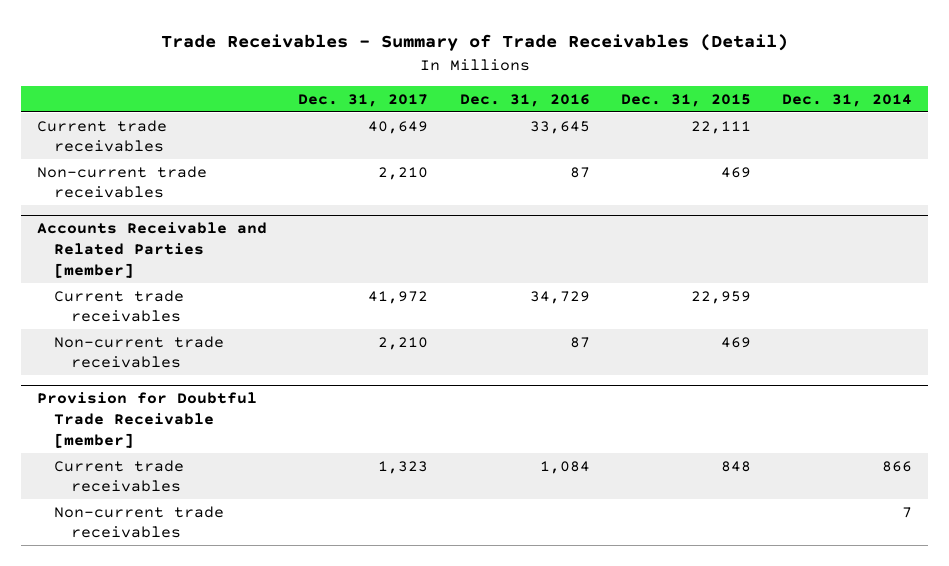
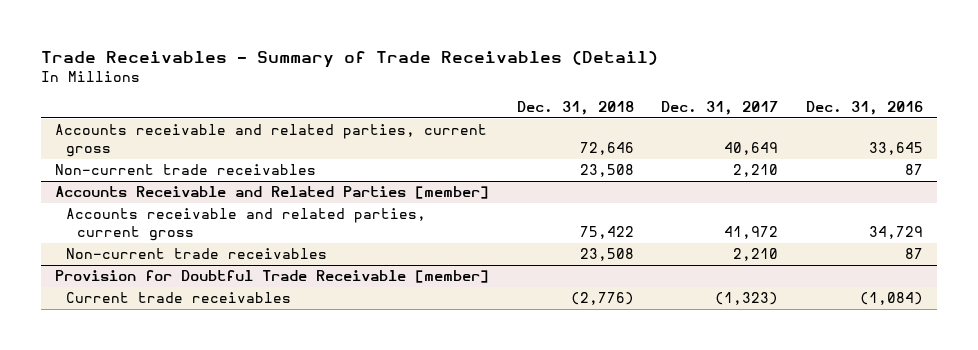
- | Dec. 31, 2017 | Dec. 31, 2016 | Dec. 31, 2015 | Dec. 31, 2014
+ | Dec. 31, 2018 | Dec. 31, 2017 | Dec. 31, 2016
- Current trade receivables | 40,649 | 33,645 | 22,111 |
+ Accounts receivable and related parties, current gross | 72,646 | 40,649 | 33,645
@ Accounts Receivable and Related Parties [member]
- Current trade receivables | 41,972 | 34,729 | 22,959 |
+ Accounts receivable and related parties, current gross | 75,422 | 41,972 | 34,729
@ Provision for Doubtful Trade Receivable [member]
- Current trade receivables | 1,323 | 1,084 | 848 | 866
- Non-current trade receivables | | | | 7
+ Current trade receivables | (2,776) | (1,323) | (1,084)

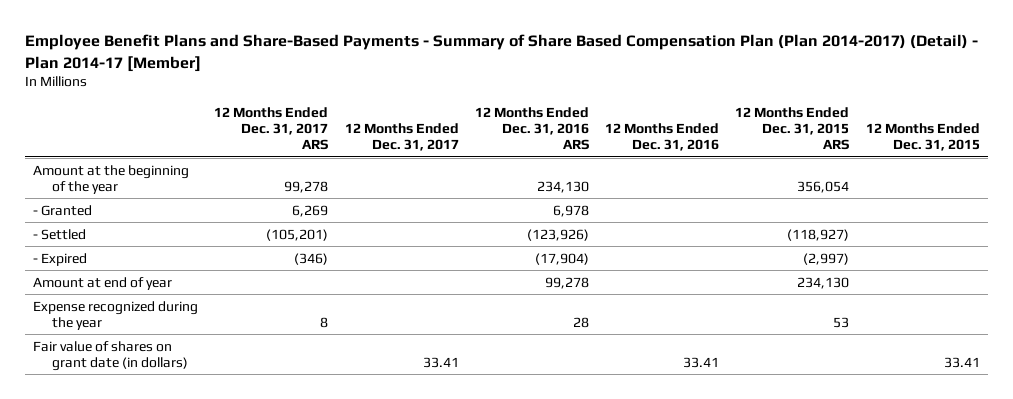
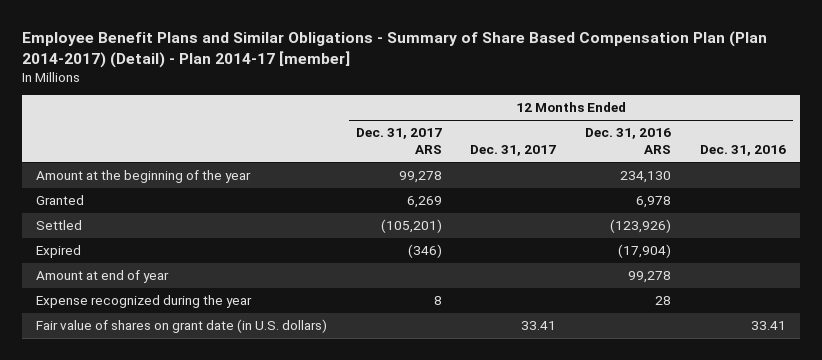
- Employee Benefit Plans and Share-Based Payments - Summary of Share Based Compensation Plan (Plan 2014-2017) (Detail) - Plan 2014-17 [Member]
+ Employee Benefit Plans and Similar Obligations - Summary of Share Based Compensation Plan (Plan 2014-2017) (Detail) - Plan 2014-17 [member]
- | 12 Months Ended Dec. 31, 2017 ARS | 12 Months Ended Dec. 31, 2017 | 12 Months Ended Dec. 31, 2016 ARS | 12 Months Ended Dec. 31, 2016 | 12 Months Ended Dec. 31, 2015 ARS | 12 Months Ended Dec. 31, 2015
+ | 12 Months Ended Dec. 31, 2017 ARS | 12 Months Ended Dec. 31, 2017 | 12 Months Ended Dec. 31, 2016 ARS | 12 Months Ended Dec. 31, 2016
- - Granted | 6,269 | | 6,978 | | |
- - Settled | (105,201) | | (123,926) | | (118,927) |
- - Expired | (346) | | (17,904) | | (2,997) |
+ Granted | 6,269 | | 6,978 |
+ Settled | (105,201) | | (123,926) |
+ Expired | (346) | | (17,904) |
- Fair value of shares on grant date (in dollars) | | 33.41 | | 33.41 | | 33.41
+ Fair value of shares on grant date (in U.S. dollars) | | 33.41 | | 33.41

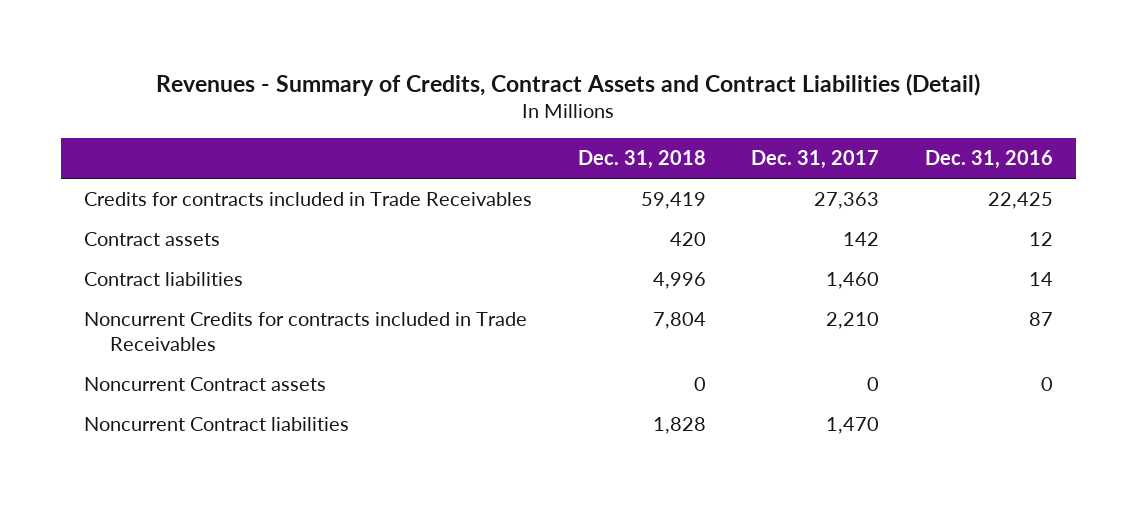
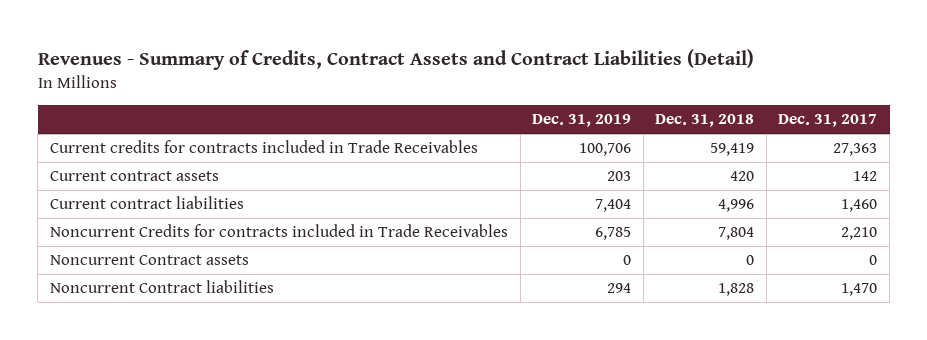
- | Dec. 31, 2018 | Dec. 31, 2017 | Dec. 31, 2016
+ | Dec. 31, 2019 | Dec. 31, 2018 | Dec. 31, 2017
- Credits for contracts included in Trade Receivables | 59,419 | 27,363 | 22,425
- Contract assets | 420 | 142 | 12
- Contract liabilities | 4,996 | 1,460 | 14
+ Current credits for contracts included in Trade Receivables | 100,706 | 59,419 | 27,363
+ Current contract assets | 203 | 420 | 142
+ Current contract liabilities | 7,404 | 4,996 | 1,460

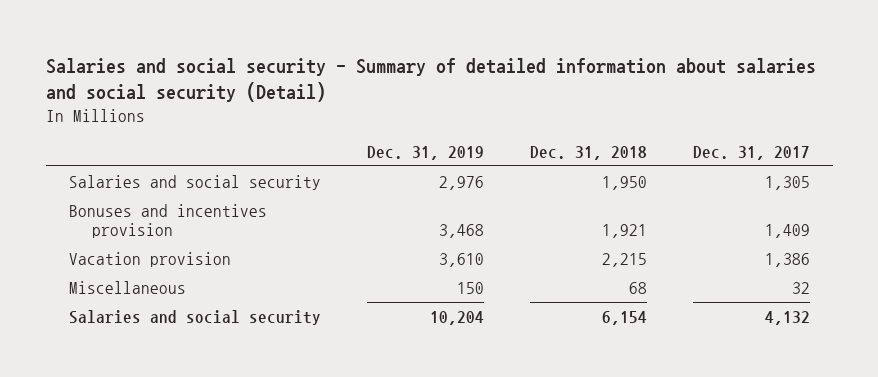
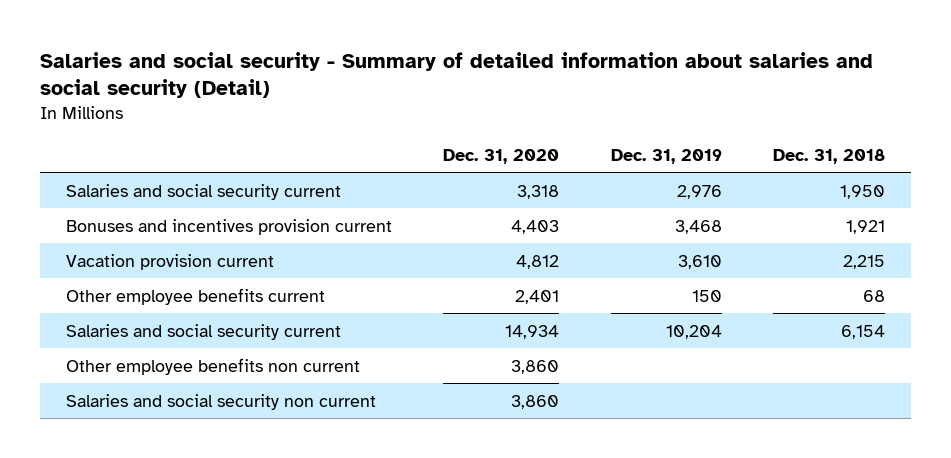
- | Dec. 31, 2019 | Dec. 31, 2018 | Dec. 31, 2017
+ | Dec. 31, 2020 | Dec. 31, 2019 | Dec. 31, 2018
- Salaries and social security | 2,976 | 1,950 | 1,305
- Bonuses and incentives provision | 3,468 | 1,921 | 1,409
- Vacation provision | 3,610 | 2,215 | 1,386
- Miscellaneous | 150 | 68 | 32
- Salaries and social security | 10,204 | 6,154 | 4,132
+ Salaries and social security current | 3,318 | 2,976 | 1,950
+ Bonuses and incentives provision current | 4,403 | 3,468 | 1,921
+ Vacation provision current | 4,812 | 3,610 | 2,215
+ Other employee benefits current | 2,401 | 150 | 68
+ Salaries and social security current | 14,934 | 10,204 | 6,154
+ Other employee benefits non current | 3,860 | |
+ Salaries and social security non current | 3,860 | |

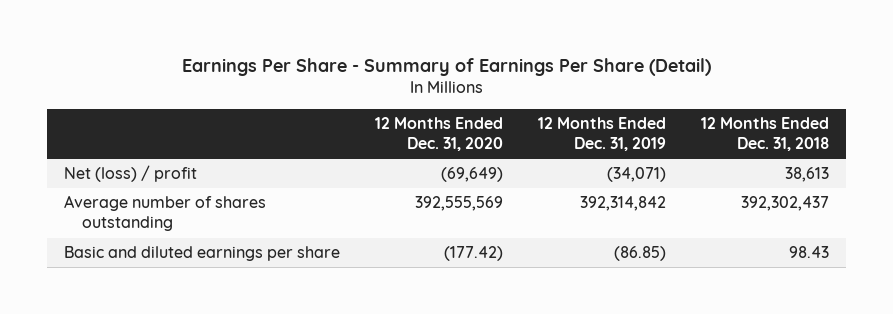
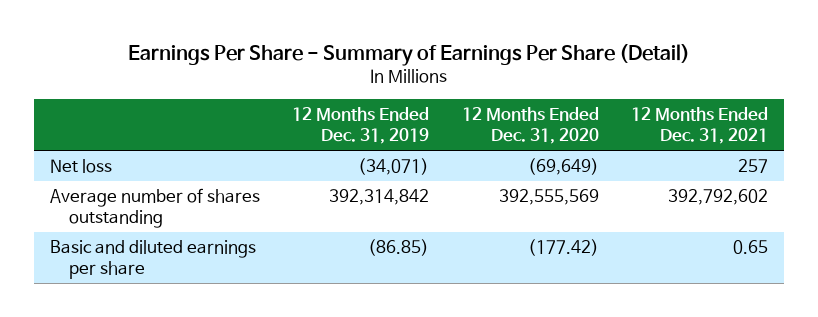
- | 12 Months Ended Dec. 31, 2020 | 12 Months Ended Dec. 31, 2019 | 12 Months Ended Dec. 31, 2018
+ | 12 Months Ended Dec. 31, 2019 | 12 Months Ended Dec. 31, 2020 | 12 Months Ended Dec. 31, 2021
- Net (loss) / profit | (69,649) | (34,071) | 38,613
+ Net loss | (34,071) | (69,649) | 257

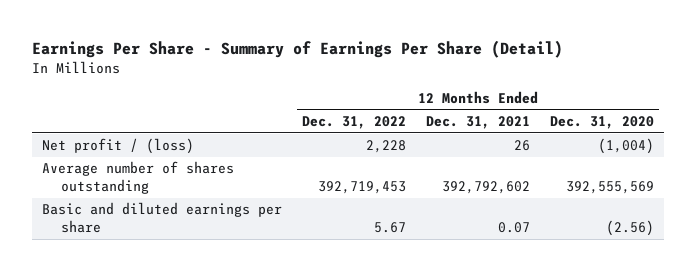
- | 12 Months Ended Dec. 31, 2019 | 12 Months Ended Dec. 31, 2020 | 12 Months Ended Dec. 31, 2021
+ | 12 Months Ended Dec. 31, 2022 | 12 Months Ended Dec. 31, 2021 | 12 Months Ended Dec. 31, 2020
- Net loss | (34,071) | (69,649) | 257
+ Net profit / (loss) | 2,228 | 26 | (1,004)
- Basic and diluted earnings per share | (86.85) | (177.42) | 0.65
+ Basic and diluted earnings per share | 5.67 | 0.07 | (2.56)

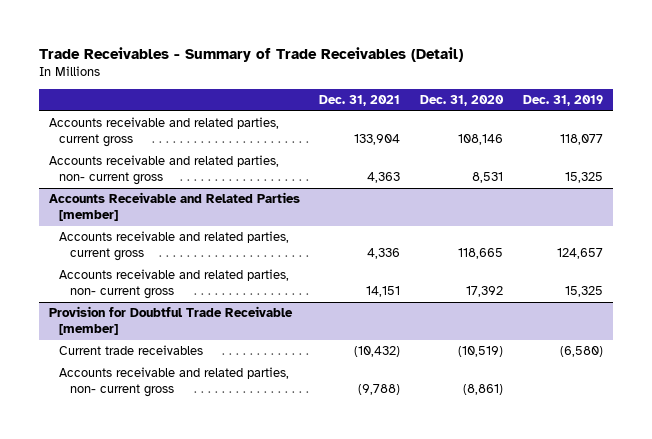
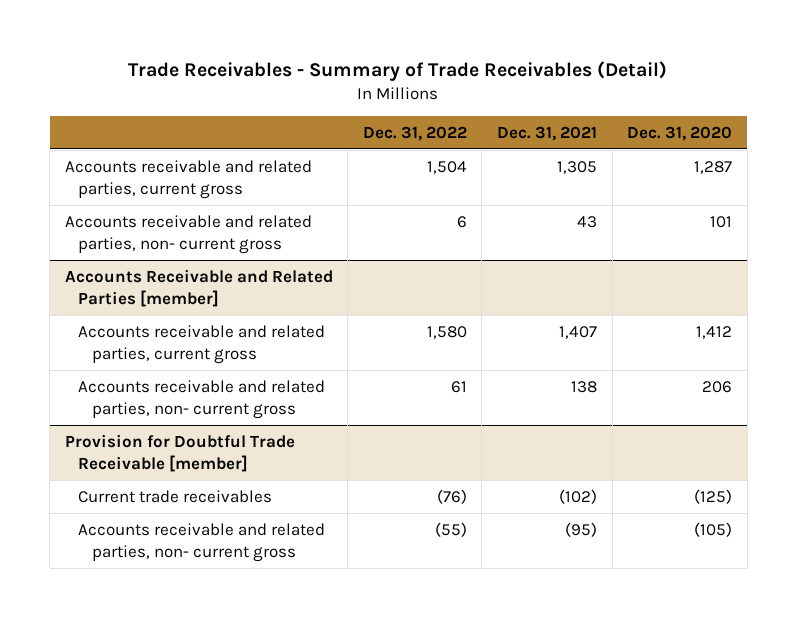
- | Dec. 31, 2021 | Dec. 31, 2020 | Dec. 31, 2019
+ | Dec. 31, 2022 | Dec. 31, 2021 | Dec. 31, 2020
- Accounts receivable and related parties, current gross | 133,904 | 108,146 | 118,077
- Accounts receivable and related parties, non- current gross | 4,363 | 8,531 | 15,325
+ Accounts receivable and related parties, current gross | 1,504 | 1,305 | 1,287
+ Accounts receivable and related parties, non- current gross | 6 | 43 | 101
@ Accounts Receivable and Related Parties [member]
- Accounts receivable and related parties, current gross | 4,336 | 118,665 | 124,657
- Accounts receivable and related parties, non- current gross | 14,151 | 17,392 | 15,325
+ Accounts receivable and related parties, current gross | 1,580 | 1,407 | 1,412
+ Accounts receivable and related parties, non- current gross | 61 | 138 | 206
@ Provision for Doubtful Trade Receivable [member]
- Current trade receivables | (10,432) | (10,519) | (6,580)
- Accounts receivable and related parties, non- current gross | (9,788) | (8,861) |
+ Current trade receivables | (76) | (102) | (125)
+ Accounts receivable and related parties, non- current gross | (55) | (95) | (105)

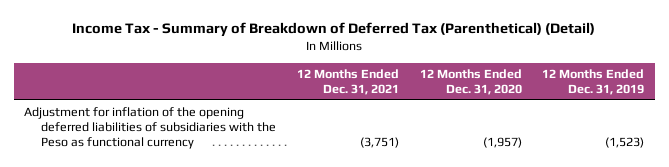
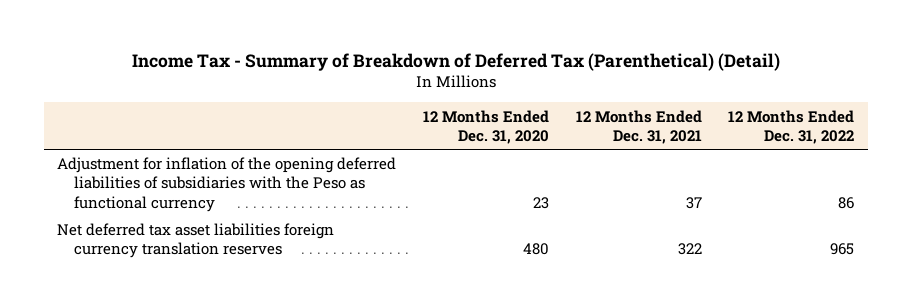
- | 12 Months Ended Dec. 31, 2021 | 12 Months Ended Dec. 31, 2020 | 12 Months Ended Dec. 31, 2019
+ | 12 Months Ended Dec. 31, 2020 | 12 Months Ended Dec. 31, 2021 | 12 Months Ended Dec. 31, 2022
- Adjustment for inflation of the opening deferred liabilities of subsidiaries with the Peso as functional currency | (3,751) | (1,957) | (1,523)
+ Adjustment for inflation of the opening deferred liabilities of subsidiaries with the Peso as functional currency | 23 | 37 | 86
+ Net deferred tax asset liabilities foreign currency translation reserves | 480 | 322 | 965

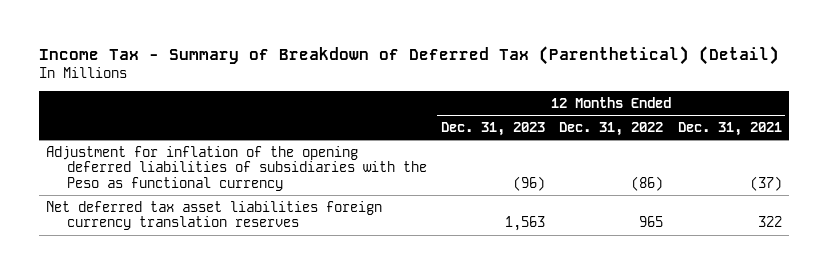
- | 12 Months Ended Dec. 31, 2020 | 12 Months Ended Dec. 31, 2021 | 12 Months Ended Dec. 31, 2022
+ | 12 Months Ended Dec. 31, 2023 | 12 Months Ended Dec. 31, 2022 | 12 Months Ended Dec. 31, 2021
- Adjustment for inflation of the opening deferred liabilities of subsidiaries with the Peso as functional currency | 23 | 37 | 86
+ Adjustment for inflation of the opening deferred liabilities of subsidiaries with the Peso as functional currency | (96) | (86) | (37)

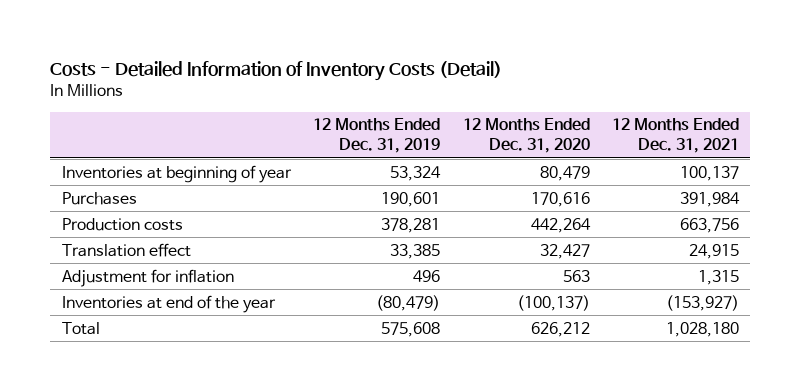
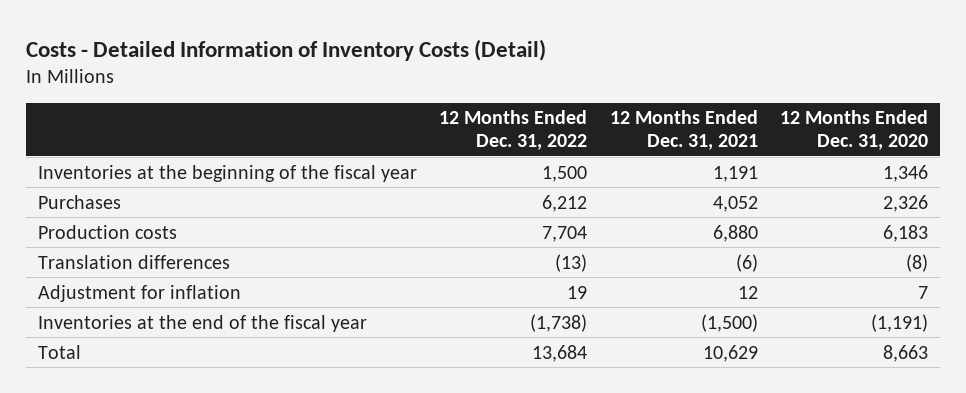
- | 12 Months Ended Dec. 31, 2019 | 12 Months Ended Dec. 31, 2020 | 12 Months Ended Dec. 31, 2021
+ | 12 Months Ended Dec. 31, 2022 | 12 Months Ended Dec. 31, 2021 | 12 Months Ended Dec. 31, 2020
- Inventories at beginning of year | 53,324 | 80,479 | 100,137
- Purchases | 190,601 | 170,616 | 391,984
- Production costs | 378,281 | 442,264 | 663,756
- Translation effect | 33,385 | 32,427 | 24,915
- Adjustment for inflation | 496 | 563 | 1,315
- Inventories at end of the year | (80,479) | (100,137) | (153,927)
- Total | 575,608 | 626,212 | 1,028,180
+ Inventories at the beginning of the fiscal year | 1,500 | 1,191 | 1,346
+ Purchases | 6,212 | 4,052 | 2,326
+ Production costs | 7,704 | 6,880 | 6,183
+ Translation differences | (13) | (6) | (8)
+ Adjustment for inflation | 19 | 12 | 7
+ Inventories at the end of the fiscal year | (1,738) | (1,500) | (1,191)
+ Total | 13,684 | 10,629 | 8,663

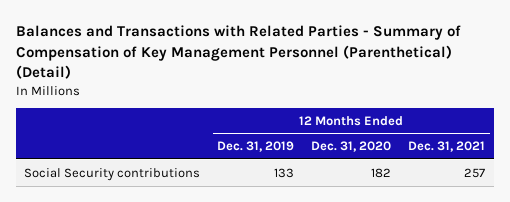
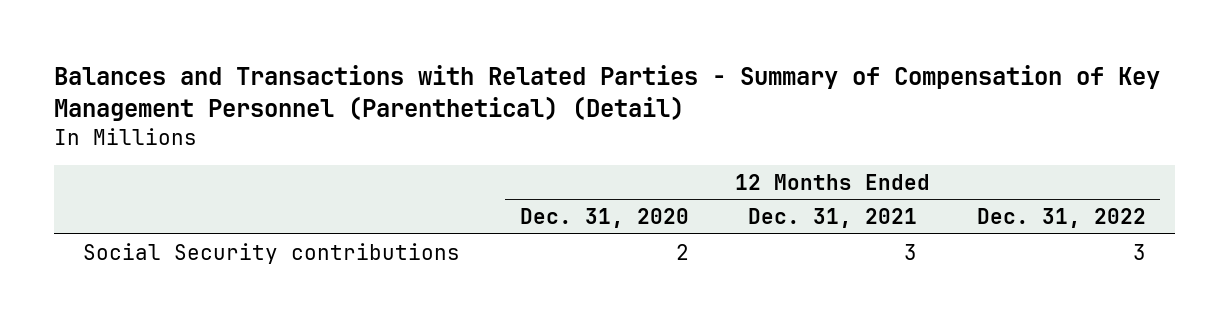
- | 12 Months Ended Dec. 31, 2019 | 12 Months Ended Dec. 31, 2020 | 12 Months Ended Dec. 31, 2021
+ | 12 Months Ended Dec. 31, 2020 | 12 Months Ended Dec. 31, 2021 | 12 Months Ended Dec. 31, 2022
- Social Security contributions | 133 | 182 | 257
+ Social Security contributions | 2 | 3 | 3

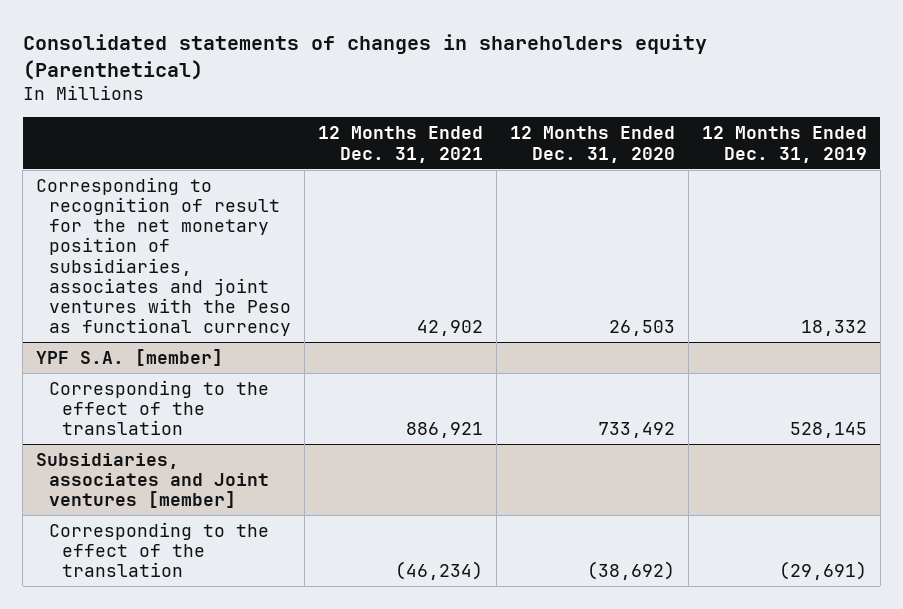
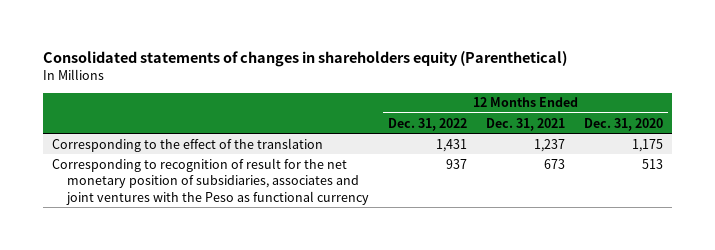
- | 12 Months Ended Dec. 31, 2021 | 12 Months Ended Dec. 31, 2020 | 12 Months Ended Dec. 31, 2019
+ | 12 Months Ended Dec. 31, 2022 | 12 Months Ended Dec. 31, 2021 | 12 Months Ended Dec. 31, 2020
- Corresponding to recognition of result for the net monetary position of subsidiaries, associates and joint ventures with the Peso as functional currency | 42,902 | 26,503 | 18,332
- YPF S.A. [member]
- Corresponding to the effect of the translation | 886,921 | 733,492 | 528,145
- Subsidiaries, associates and Joint ventures [member]
- Corresponding to the effect of the translation | (46,234) | (38,692) | (29,691)
+ Corresponding to the effect of the translation | 1,431 | 1,237 | 1,175
+ Corresponding to recognition of result for the net monetary position of subsidiaries, associates and joint ventures with the Peso as functional currency | 937 | 673 | 513

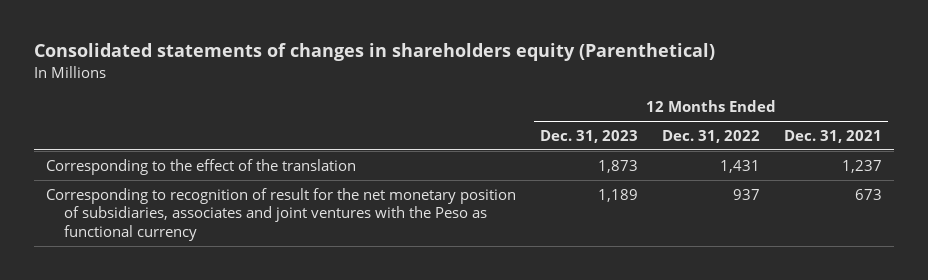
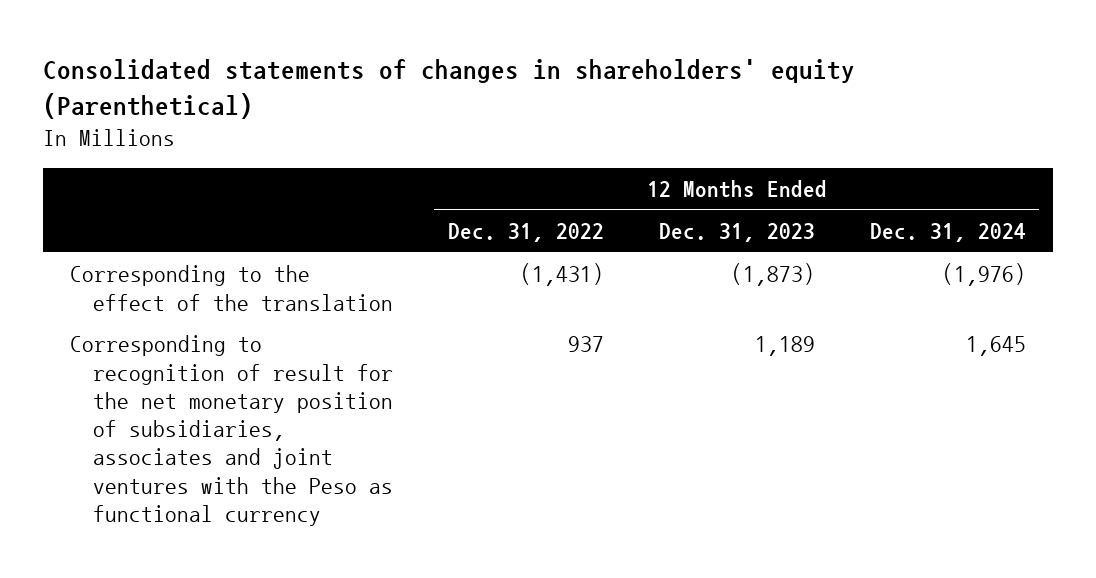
- Consolidated statements of changes in shareholders equity (Parenthetical)
+ Consolidated statements of changes in shareholders' equity (Parenthetical)
- | 12 Months Ended Dec. 31, 2023 | 12 Months Ended Dec. 31, 2022 | 12 Months Ended Dec. 31, 2021
+ | 12 Months Ended Dec. 31, 2022 | 12 Months Ended Dec. 31, 2023 | 12 Months Ended Dec. 31, 2024
- Corresponding to the effect of the translation | 1,873 | 1,431 | 1,237
+ Corresponding to the effect of the translation | (1,431) | (1,873) | (1,976)

